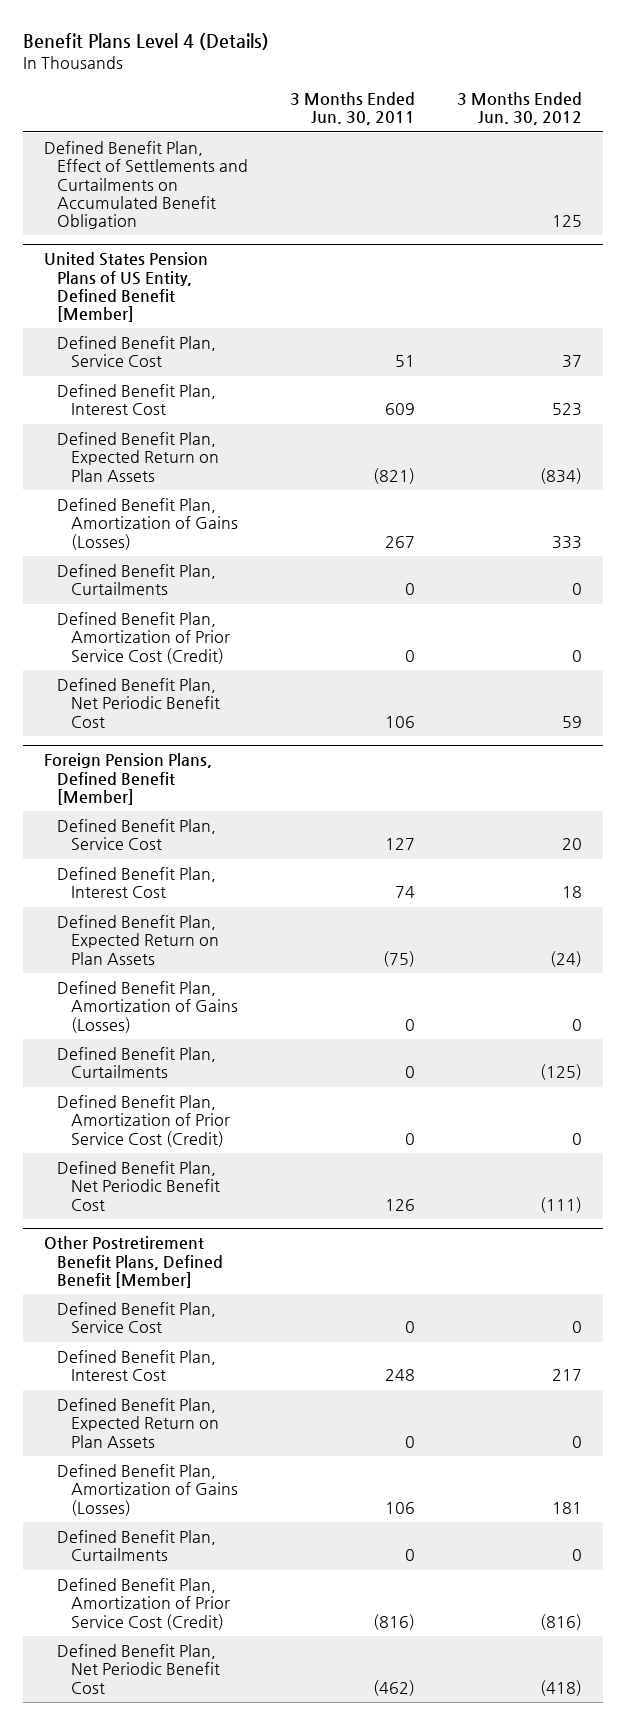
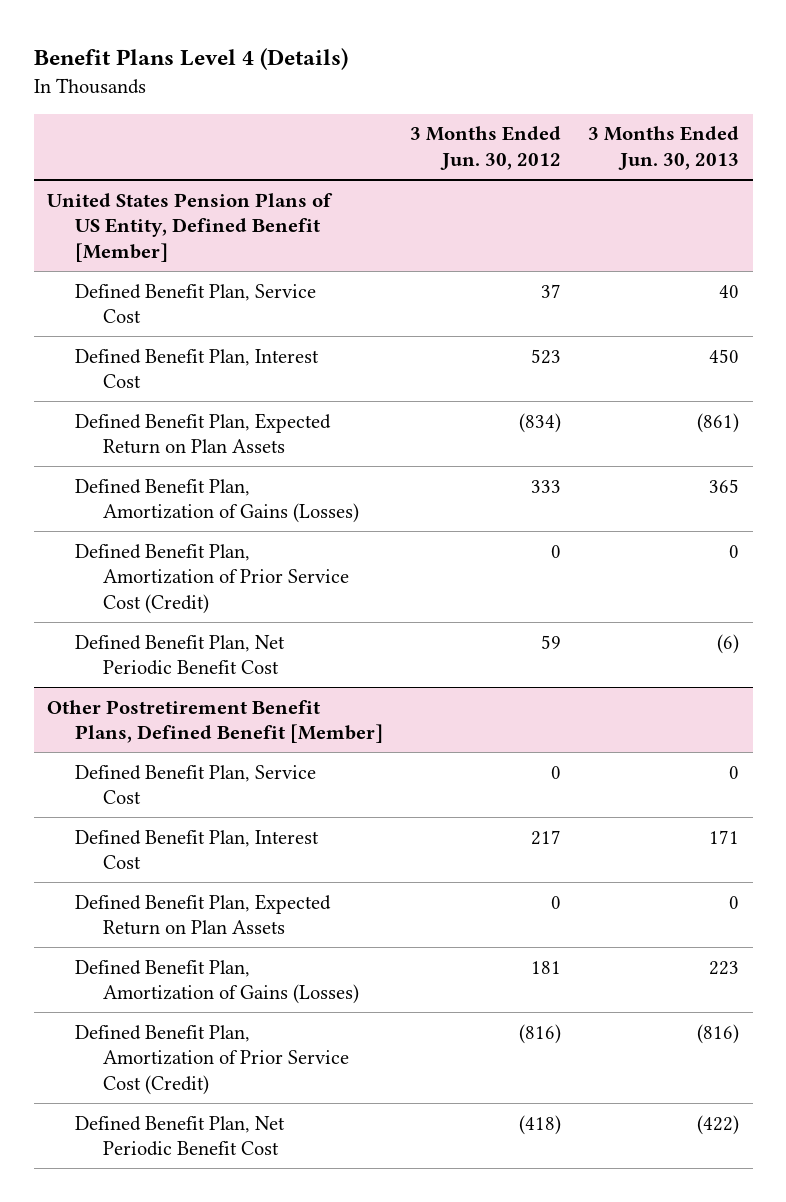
- | 3 Months Ended Jun. 30, 2011 | 3 Months Ended Jun. 30, 2012
+ | 3 Months Ended Jun. 30, 2012 | 3 Months Ended Jun. 30, 2013
- Defined Benefit Plan, Effect of Settlements and Curtailments on Accumulated Benefit Obligation | | 125
@ United States Pension Plans of US Entity, Defined Benefit [Member]
- Defined Benefit Plan, Curtailments | 0 | 0
- Foreign Pension Plans, Defined Benefit [Member]
- Defined Benefit Plan, Service Cost | 127 | 20
- Defined Benefit Plan, Interest Cost | 74 | 18
- Defined Benefit Plan, Expected Return on Plan Assets | (75) | (24)
- Defined Benefit Plan, Amortization of Gains (Losses) | 0 | 0
- Defined Benefit Plan, Curtailments | 0 | (125)
- Defined Benefit Plan, Amortization of Prior Service Cost (Credit) | 0 | 0
- Defined Benefit Plan, Net Periodic Benefit Cost | 126 | (111)
@ Other Postretirement Benefit Plans, Defined Benefit [Member]
- Defined Benefit Plan, Curtailments | 0 | 0

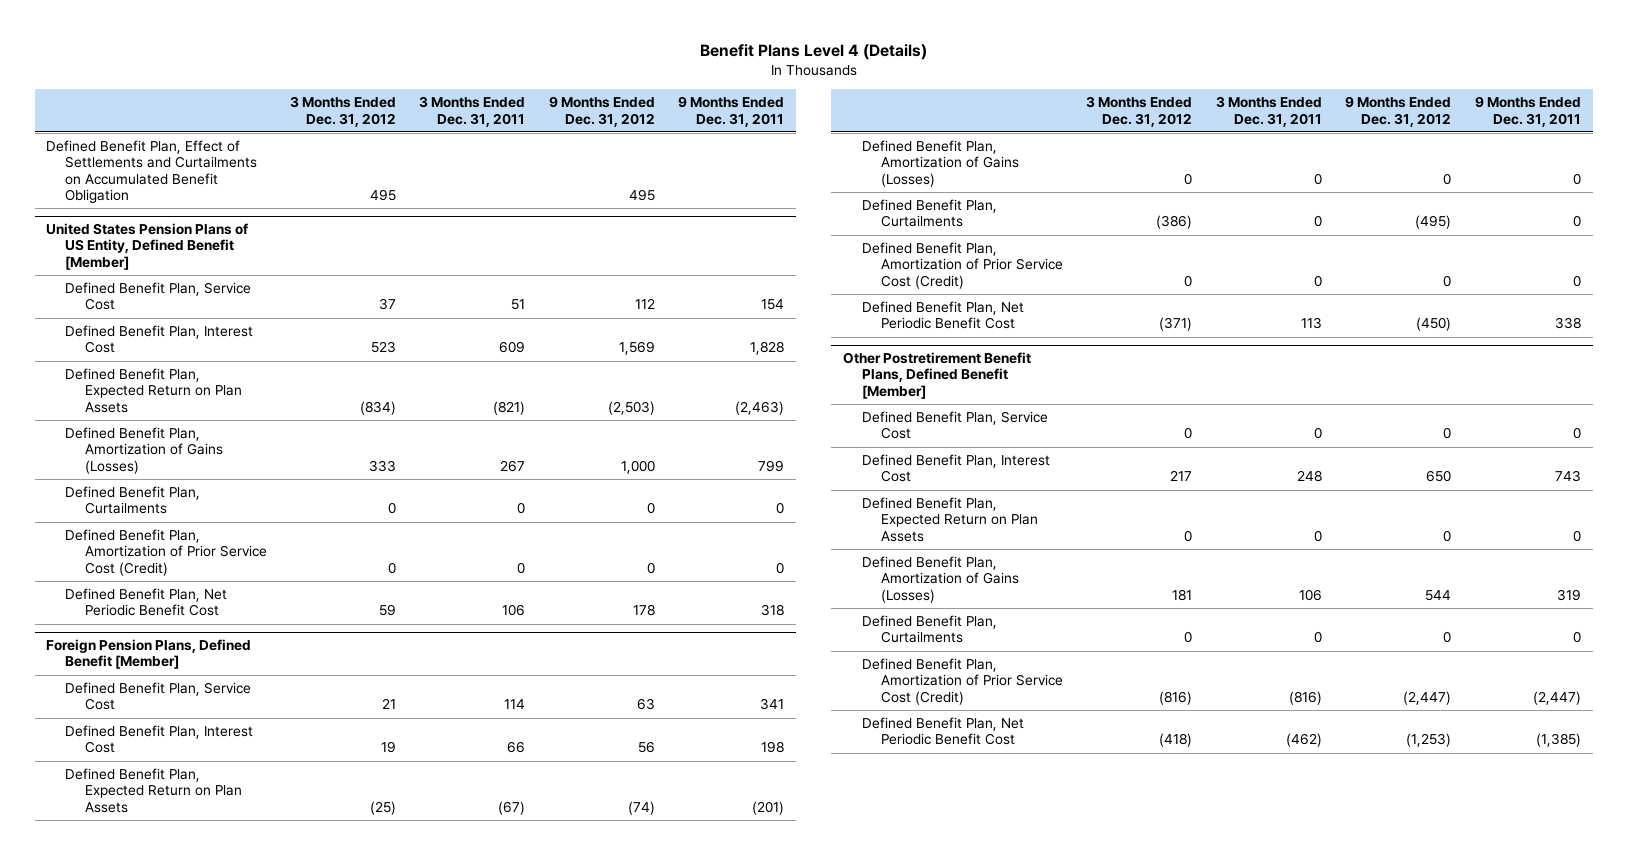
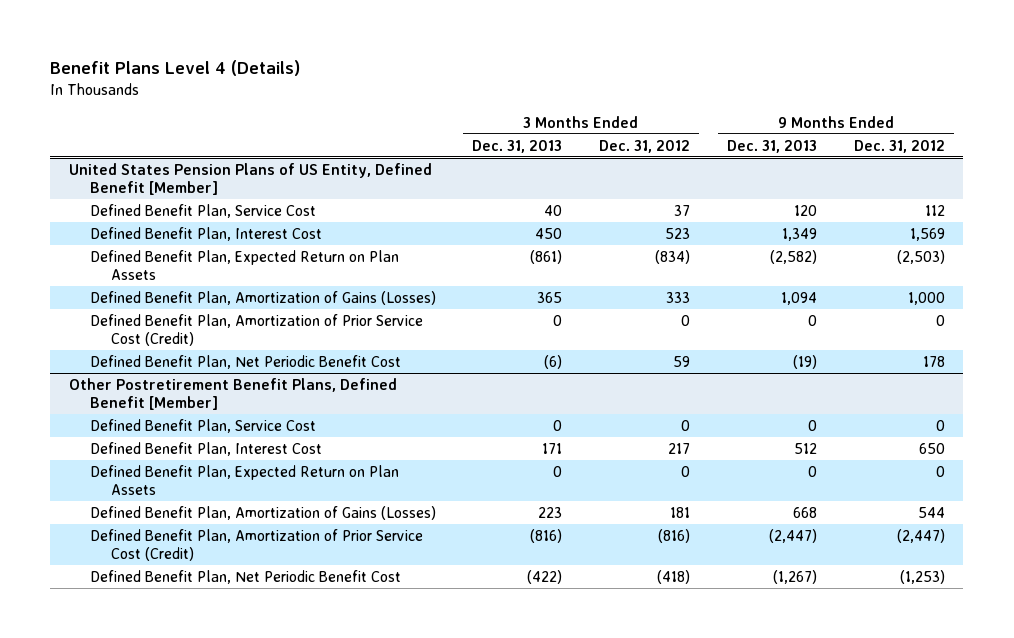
- | 3 Months Ended Dec. 31, 2012 | 3 Months Ended Dec. 31, 2011 | 9 Months Ended Dec. 31, 2012 | 9 Months Ended Dec. 31, 2011
+ | 3 Months Ended Dec. 31, 2013 | 3 Months Ended Dec. 31, 2012 | 9 Months Ended Dec. 31, 2013 | 9 Months Ended Dec. 31, 2012
- Defined Benefit Plan, Effect of Settlements and Curtailments on Accumulated Benefit Obligation | 495 | | 495 |
@ United States Pension Plans of US Entity, Defined Benefit [Member]
- Defined Benefit Plan, Curtailments | 0 | 0 | 0 | 0
- Foreign Pension Plans, Defined Benefit [Member]
- Defined Benefit Plan, Service Cost | 21 | 114 | 63 | 341
- Defined Benefit Plan, Interest Cost | 19 | 66 | 56 | 198
- Defined Benefit Plan, Expected Return on Plan Assets | (25) | (67) | (74) | (201)
- Defined Benefit Plan, Amortization of Gains (Losses) | 0 | 0 | 0 | 0
- Defined Benefit Plan, Curtailments | (386) | 0 | (495) | 0
- Defined Benefit Plan, Amortization of Prior Service Cost (Credit) | 0 | 0 | 0 | 0
- Defined Benefit Plan, Net Periodic Benefit Cost | (371) | 113 | (450) | 338
@ Other Postretirement Benefit Plans, Defined Benefit [Member]
- Defined Benefit Plan, Curtailments | 0 | 0 | 0 | 0

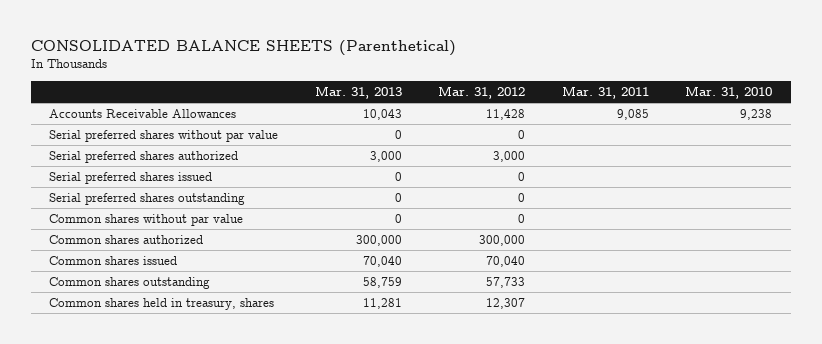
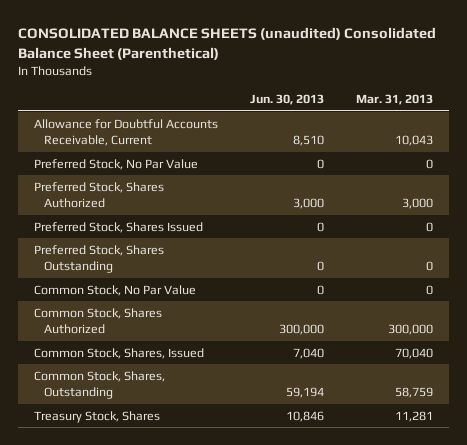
- CONSOLIDATED BALANCE SHEETS (Parenthetical)
+ CONSOLIDATED BALANCE SHEETS (unaudited) Consolidated Balance Sheet (Parenthetical)
- | Mar. 31, 2013 | Mar. 31, 2012 | Mar. 31, 2011 | Mar. 31, 2010
+ | Jun. 30, 2013 | Mar. 31, 2013
- Accounts Receivable Allowances | 10,043 | 11,428 | 9,085 | 9,238
- Serial preferred shares without par value | 0 | 0 | |
- Serial preferred shares authorized | 3,000 | 3,000 | |
- Serial preferred shares issued | 0 | 0 | |
- Serial preferred shares outstanding | 0 | 0 | |
- Common shares without par value | 0 | 0 | |
- Common shares authorized | 300,000 | 300,000 | |
- Common shares issued | 70,040 | 70,040 | |
- Common shares outstanding | 58,759 | 57,733 | |
- Common shares held in treasury, shares | 11,281 | 12,307 | |
+ Allowance for Doubtful Accounts Receivable, Current | 8,510 | 10,043
+ Preferred Stock, No Par Value | 0 | 0
+ Preferred Stock, Shares Authorized | 3,000 | 3,000
+ Preferred Stock, Shares Issued | 0 | 0
+ Preferred Stock, Shares Outstanding | 0 | 0
+ Common Stock, No Par Value | 0 | 0
+ Common Stock, Shares Authorized | 300,000 | 300,000
+ Common Stock, Shares, Issued | 7,040 | 70,040
+ Common Stock, Shares, Outstanding | 59,194 | 58,759
+ Treasury Stock, Shares | 10,846 | 11,281

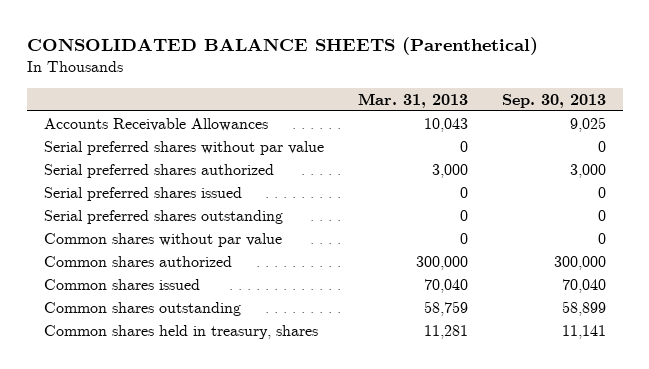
- CONSOLIDATED BALANCE SHEETS (unaudited) Consolidated Balance Sheet (Parenthetical)
+ CONSOLIDATED BALANCE SHEETS (Parenthetical)
- | Jun. 30, 2013 | Mar. 31, 2013
+ | Mar. 31, 2013 | Sep. 30, 2013
- Allowance for Doubtful Accounts Receivable, Current | 8,510 | 10,043
- Preferred Stock, No Par Value | 0 | 0
- Preferred Stock, Shares Authorized | 3,000 | 3,000
- Preferred Stock, Shares Issued | 0 | 0
- Preferred Stock, Shares Outstanding | 0 | 0
- Common Stock, No Par Value | 0 | 0
- Common Stock, Shares Authorized | 300,000 | 300,000
- Common Stock, Shares, Issued | 7,040 | 70,040
- Common Stock, Shares, Outstanding | 59,194 | 58,759
- Treasury Stock, Shares | 10,846 | 11,281
+ Accounts Receivable Allowances | 10,043 | 9,025
+ Serial preferred shares without par value | 0 | 0
+ Serial preferred shares authorized | 3,000 | 3,000
+ Serial preferred shares issued | 0 | 0
+ Serial preferred shares outstanding | 0 | 0
+ Common shares without par value | 0 | 0
+ Common shares authorized | 300,000 | 300,000
+ Common shares issued | 70,040 | 70,040
+ Common shares outstanding | 58,759 | 58,899
+ Common shares held in treasury, shares | 11,281 | 11,141

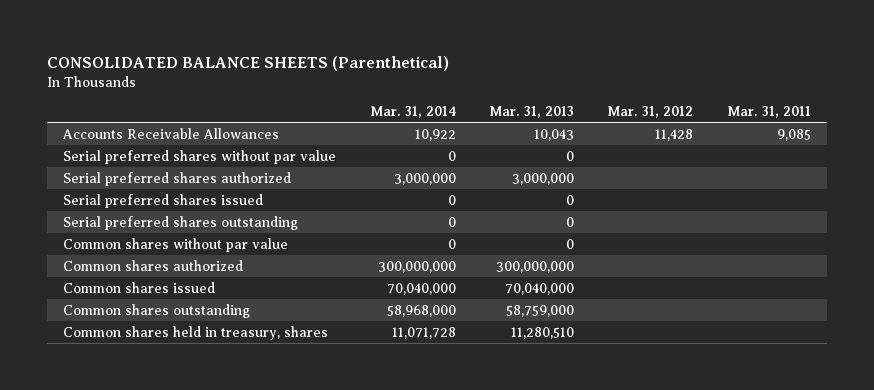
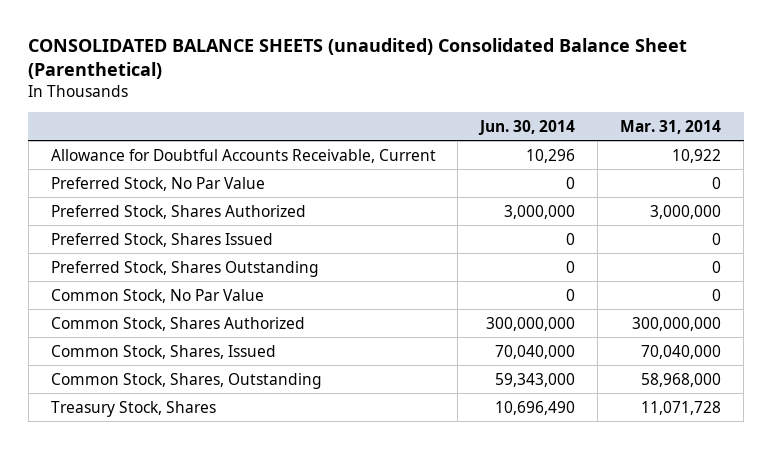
- CONSOLIDATED BALANCE SHEETS (Parenthetical)
+ CONSOLIDATED BALANCE SHEETS (unaudited) Consolidated Balance Sheet (Parenthetical)
- | Mar. 31, 2014 | Mar. 31, 2013 | Mar. 31, 2012 | Mar. 31, 2011
+ | Jun. 30, 2014 | Mar. 31, 2014
- Accounts Receivable Allowances | 10,922 | 10,043 | 11,428 | 9,085
- Serial preferred shares without par value | 0 | 0 | |
- Serial preferred shares authorized | 3,000,000 | 3,000,000 | |
- Serial preferred shares issued | 0 | 0 | |
- Serial preferred shares outstanding | 0 | 0 | |
- Common shares without par value | 0 | 0 | |
- Common shares authorized | 300,000,000 | 300,000,000 | |
- Common shares issued | 70,040,000 | 70,040,000 | |
- Common shares outstanding | 58,968,000 | 58,759,000 | |
- Common shares held in treasury, shares | 11,071,728 | 11,280,510 | |
+ Allowance for Doubtful Accounts Receivable, Current | 10,296 | 10,922
+ Preferred Stock, No Par Value | 0 | 0
+ Preferred Stock, Shares Authorized | 3,000,000 | 3,000,000
+ Preferred Stock, Shares Issued | 0 | 0
+ Preferred Stock, Shares Outstanding | 0 | 0
+ Common Stock, No Par Value | 0 | 0
+ Common Stock, Shares Authorized | 300,000,000 | 300,000,000
+ Common Stock, Shares, Issued | 70,040,000 | 70,040,000
+ Common Stock, Shares, Outstanding | 59,343,000 | 58,968,000
+ Treasury Stock, Shares | 10,696,490 | 11,071,728

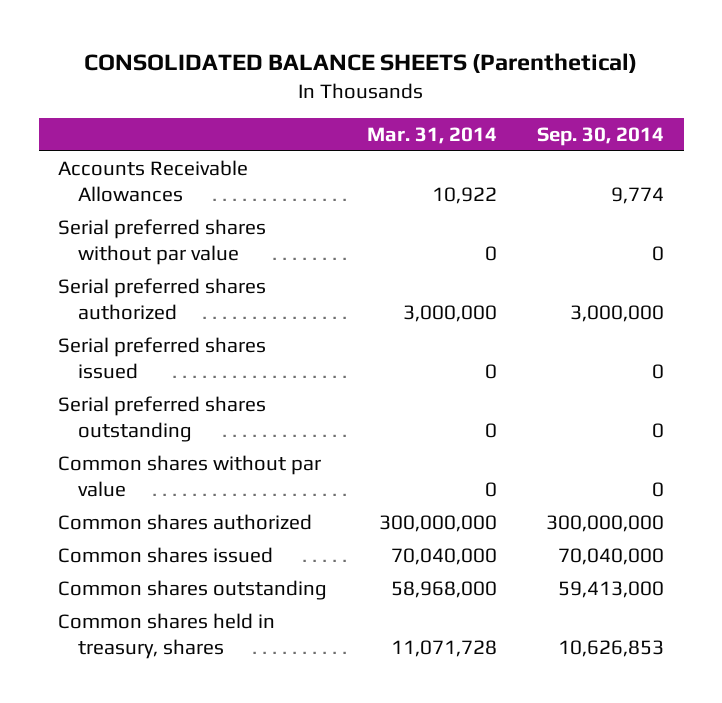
- CONSOLIDATED BALANCE SHEETS (unaudited) Consolidated Balance Sheet (Parenthetical)
+ CONSOLIDATED BALANCE SHEETS (Parenthetical)
- | Jun. 30, 2014 | Mar. 31, 2014
+ | Mar. 31, 2014 | Sep. 30, 2014
- Allowance for Doubtful Accounts Receivable, Current | 10,296 | 10,922
- Preferred Stock, No Par Value | 0 | 0
- Preferred Stock, Shares Authorized | 3,000,000 | 3,000,000
- Preferred Stock, Shares Issued | 0 | 0
- Preferred Stock, Shares Outstanding | 0 | 0
- Common Stock, No Par Value | 0 | 0
- Common Stock, Shares Authorized | 300,000,000 | 300,000,000
- Common Stock, Shares, Issued | 70,040,000 | 70,040,000
- Common Stock, Shares, Outstanding | 59,343,000 | 58,968,000
- Treasury Stock, Shares | 10,696,490 | 11,071,728
+ Accounts Receivable Allowances | 10,922 | 9,774
+ Serial preferred shares without par value | 0 | 0
+ Serial preferred shares authorized | 3,000,000 | 3,000,000
+ Serial preferred shares issued | 0 | 0
+ Serial preferred shares outstanding | 0 | 0
+ Common shares without par value | 0 | 0
+ Common shares authorized | 300,000,000 | 300,000,000
+ Common shares issued | 70,040,000 | 70,040,000
+ Common shares outstanding | 58,968,000 | 59,413,000
+ Common shares held in treasury, shares | 11,071,728 | 10,626,853

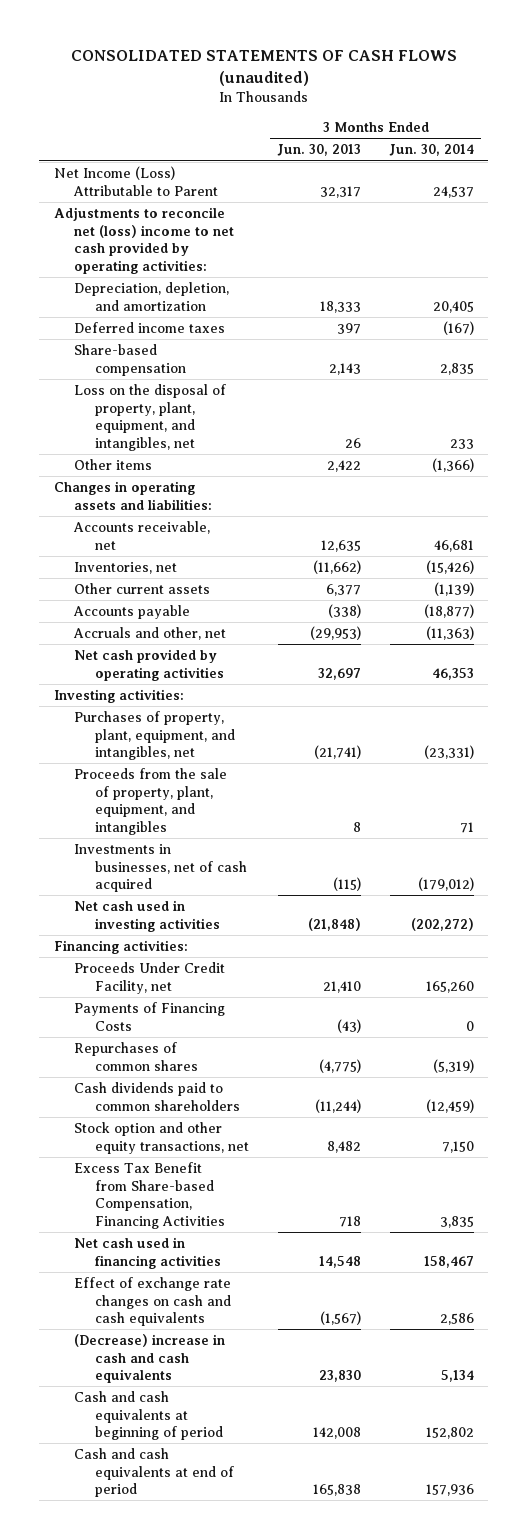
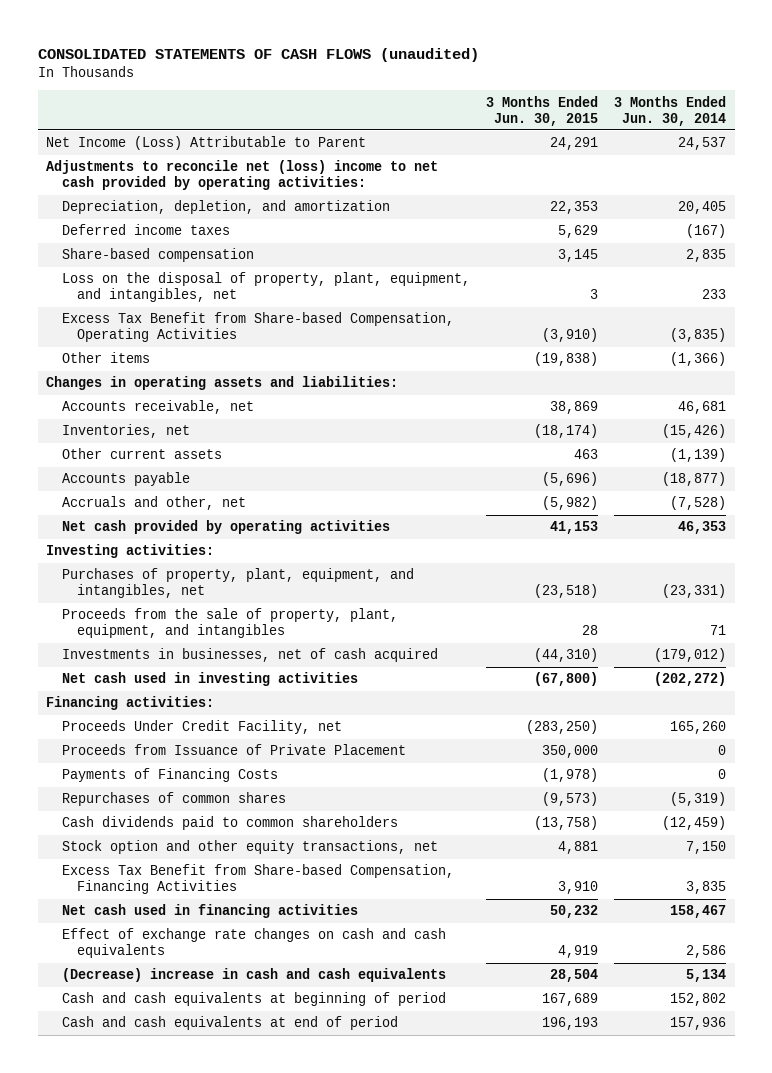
- | 3 Months Ended Jun. 30, 2013 | 3 Months Ended Jun. 30, 2014
+ | 3 Months Ended Jun. 30, 2015 | 3 Months Ended Jun. 30, 2014
+ Excess Tax Benefit from Share-based Compensation, Operating Activities | (3,910) | (3,835)
- Accruals and other, net | (29,953) | (11,363)
+ Accruals and other, net | (5,982) | (7,528)
+ Proceeds from Issuance of Private Placement | 350,000 | 0

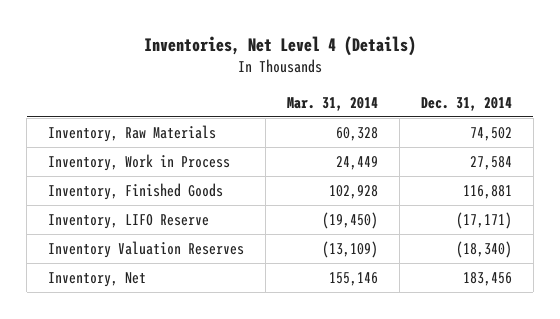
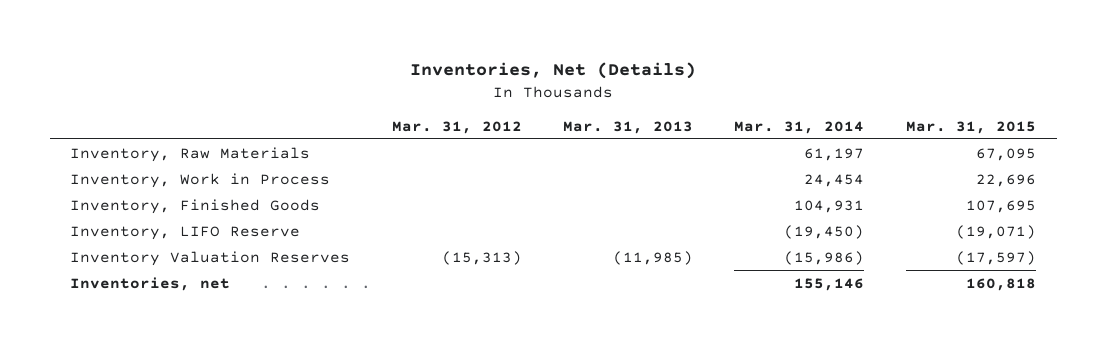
- Inventories, Net Level 4 (Details)
+ Inventories, Net (Details)
- | Mar. 31, 2014 | Dec. 31, 2014
+ | Mar. 31, 2012 | Mar. 31, 2013 | Mar. 31, 2014 | Mar. 31, 2015
- Inventory, Raw Materials | 60,328 | 74,502
- Inventory, Work in Process | 24,449 | 27,584
- Inventory, Finished Goods | 102,928 | 116,881
+ Inventory, Raw Materials | | | 61,197 | 67,095
+ Inventory, Work in Process | | | 24,454 | 22,696
+ Inventory, Finished Goods | | | 104,931 | 107,695
- Inventory Valuation Reserves | (13,109) | (18,340)
- Inventory, Net | 155,146 | 183,456
+ Inventory Valuation Reserves | (15,313) | (11,985) | (15,986) | (17,597)
+ Inventories, net | | | 155,146 | 160,818

